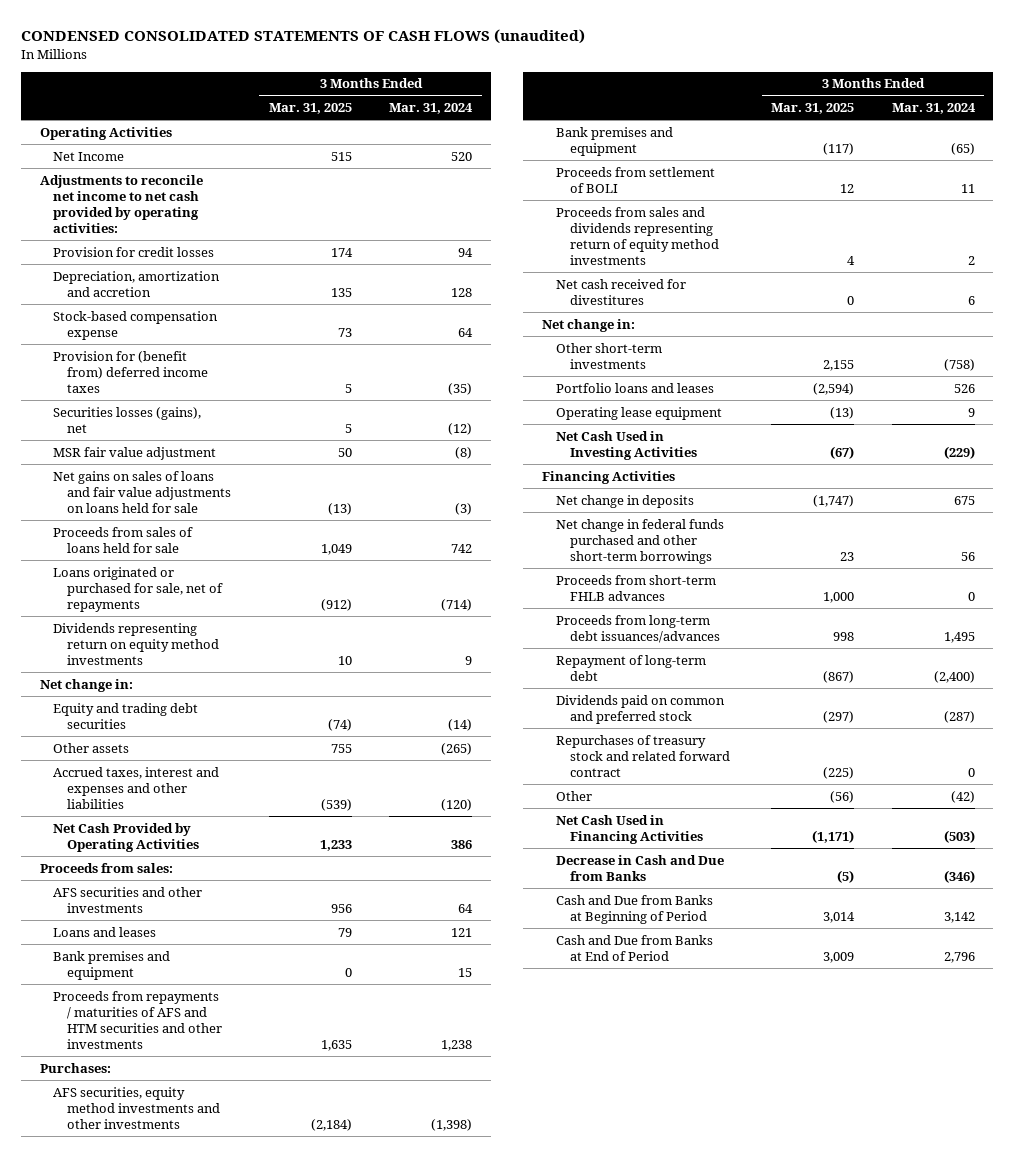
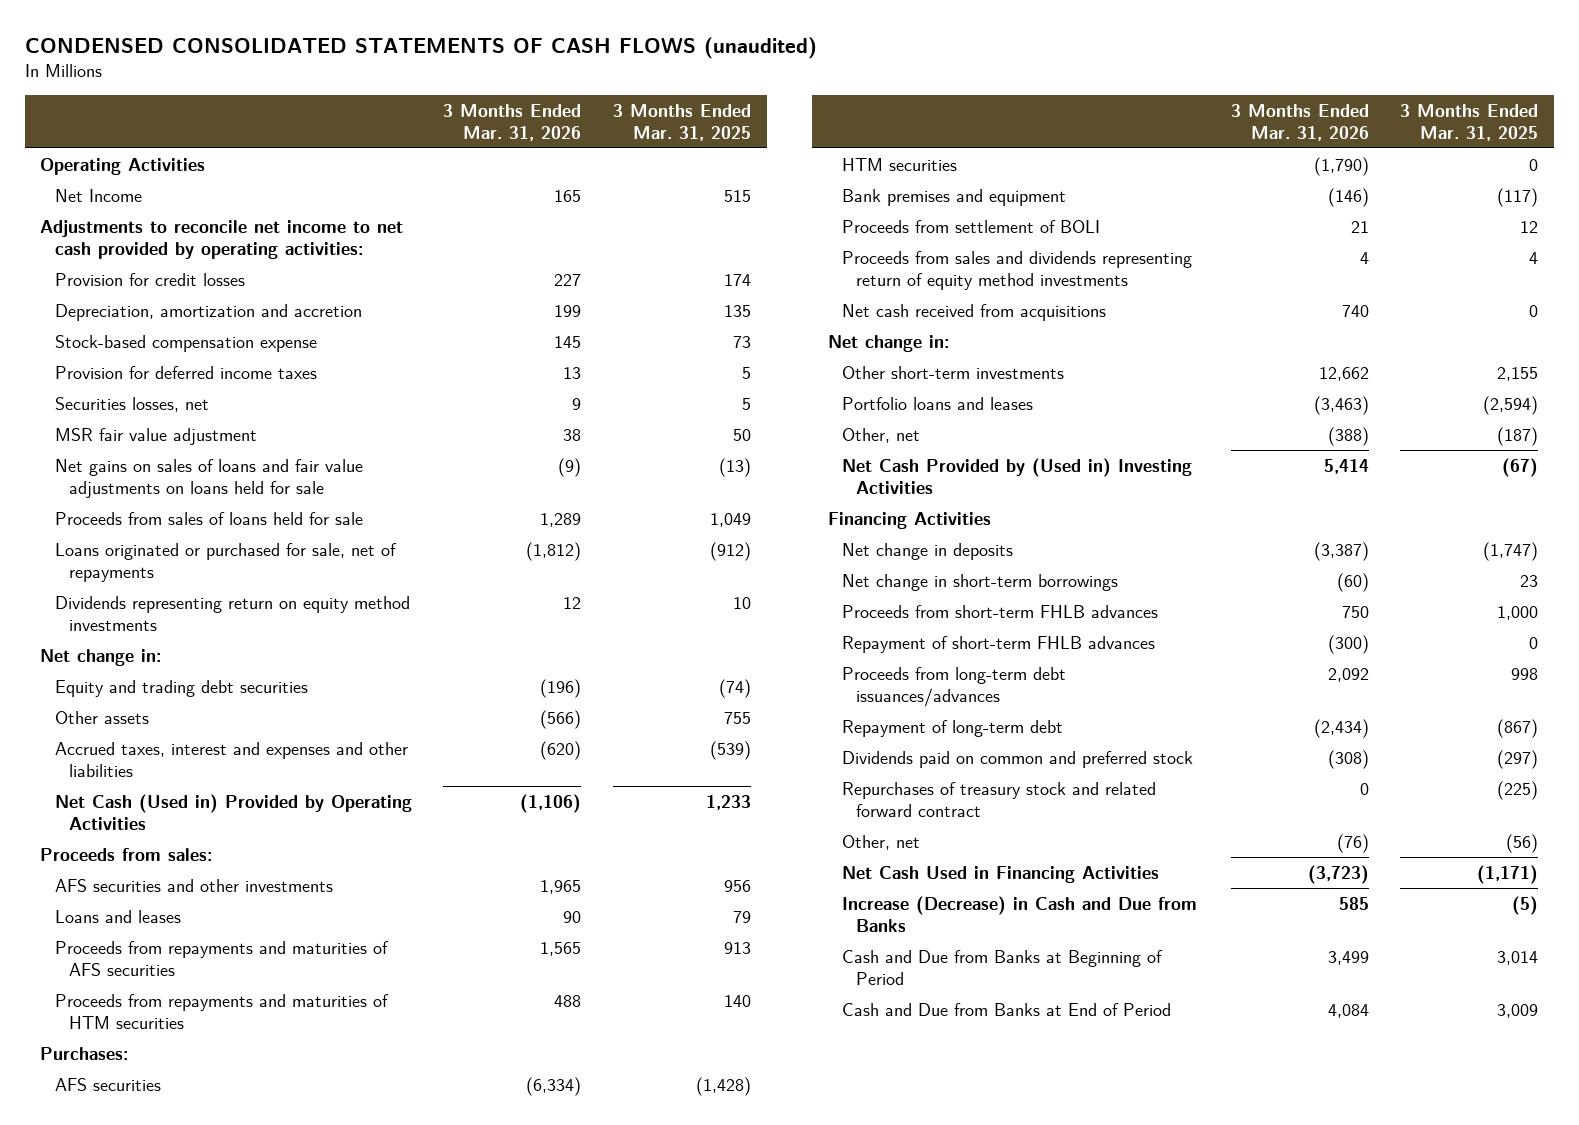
- | 3 Months Ended Mar. 31, 2025 | 3 Months Ended Mar. 31, 2024
+ | 3 Months Ended Mar. 31, 2026 | 3 Months Ended Mar. 31, 2025
- Provision for (benefit from) deferred income taxes | 5 | (35)
- Securities losses (gains), net | 5 | (12)
+ Provision for deferred income taxes | 13 | 5
+ Securities losses, net | 9 | 5
- Net Cash Provided by Operating Activities | 1,233 | 386
+ Net Cash (Used in) Provided by Operating Activities | (1,106) | 1,233
- Bank premises and equipment | 0 | 15
- Proceeds from repayments / maturities of AFS and HTM securities and other investments | 1,635 | 1,238
+ Proceeds from repayments and maturities of AFS securities | 1,565 | 913
+ Proceeds from repayments and maturities of HTM securities | 488 | 140
- AFS securities, equity method investments and other investments | (2,184) | (1,398)
+ AFS securities | (6,334) | (1,428)
+ HTM securities | (1,790) | 0
- Net cash received for divestitures | 0 | 6
+ Net cash received from acquisitions | 740 | 0
- Operating lease equipment | (13) | 9
- Net Cash Used in Investing Activities | (67) | (229)
+ Other, net | (388) | (187)
+ Net Cash Provided by (Used in) Investing Activities | 5,414 | (67)
- Net change in federal funds purchased and other short-term borrowings | 23 | 56
+ Net change in short-term borrowings | (60) | 23
+ Repayment of short-term FHLB advances | (300) | 0
- Other | (56) | (42)
+ Other, net | (76) | (56)
- Decrease in Cash and Due from Banks | (5) | (346)
+ Increase (Decrease) in Cash and Due from Banks | 585 | (5)

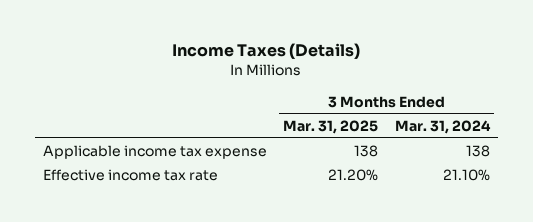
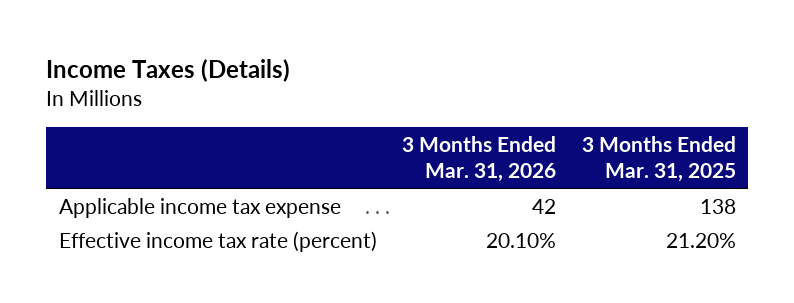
- | 3 Months Ended Mar. 31, 2025 | 3 Months Ended Mar. 31, 2024
+ | 3 Months Ended Mar. 31, 2026 | 3 Months Ended Mar. 31, 2025
- Effective income tax rate | 21.20% | 21.10%
+ Effective income tax rate (percent) | 20.10% | 21.20%

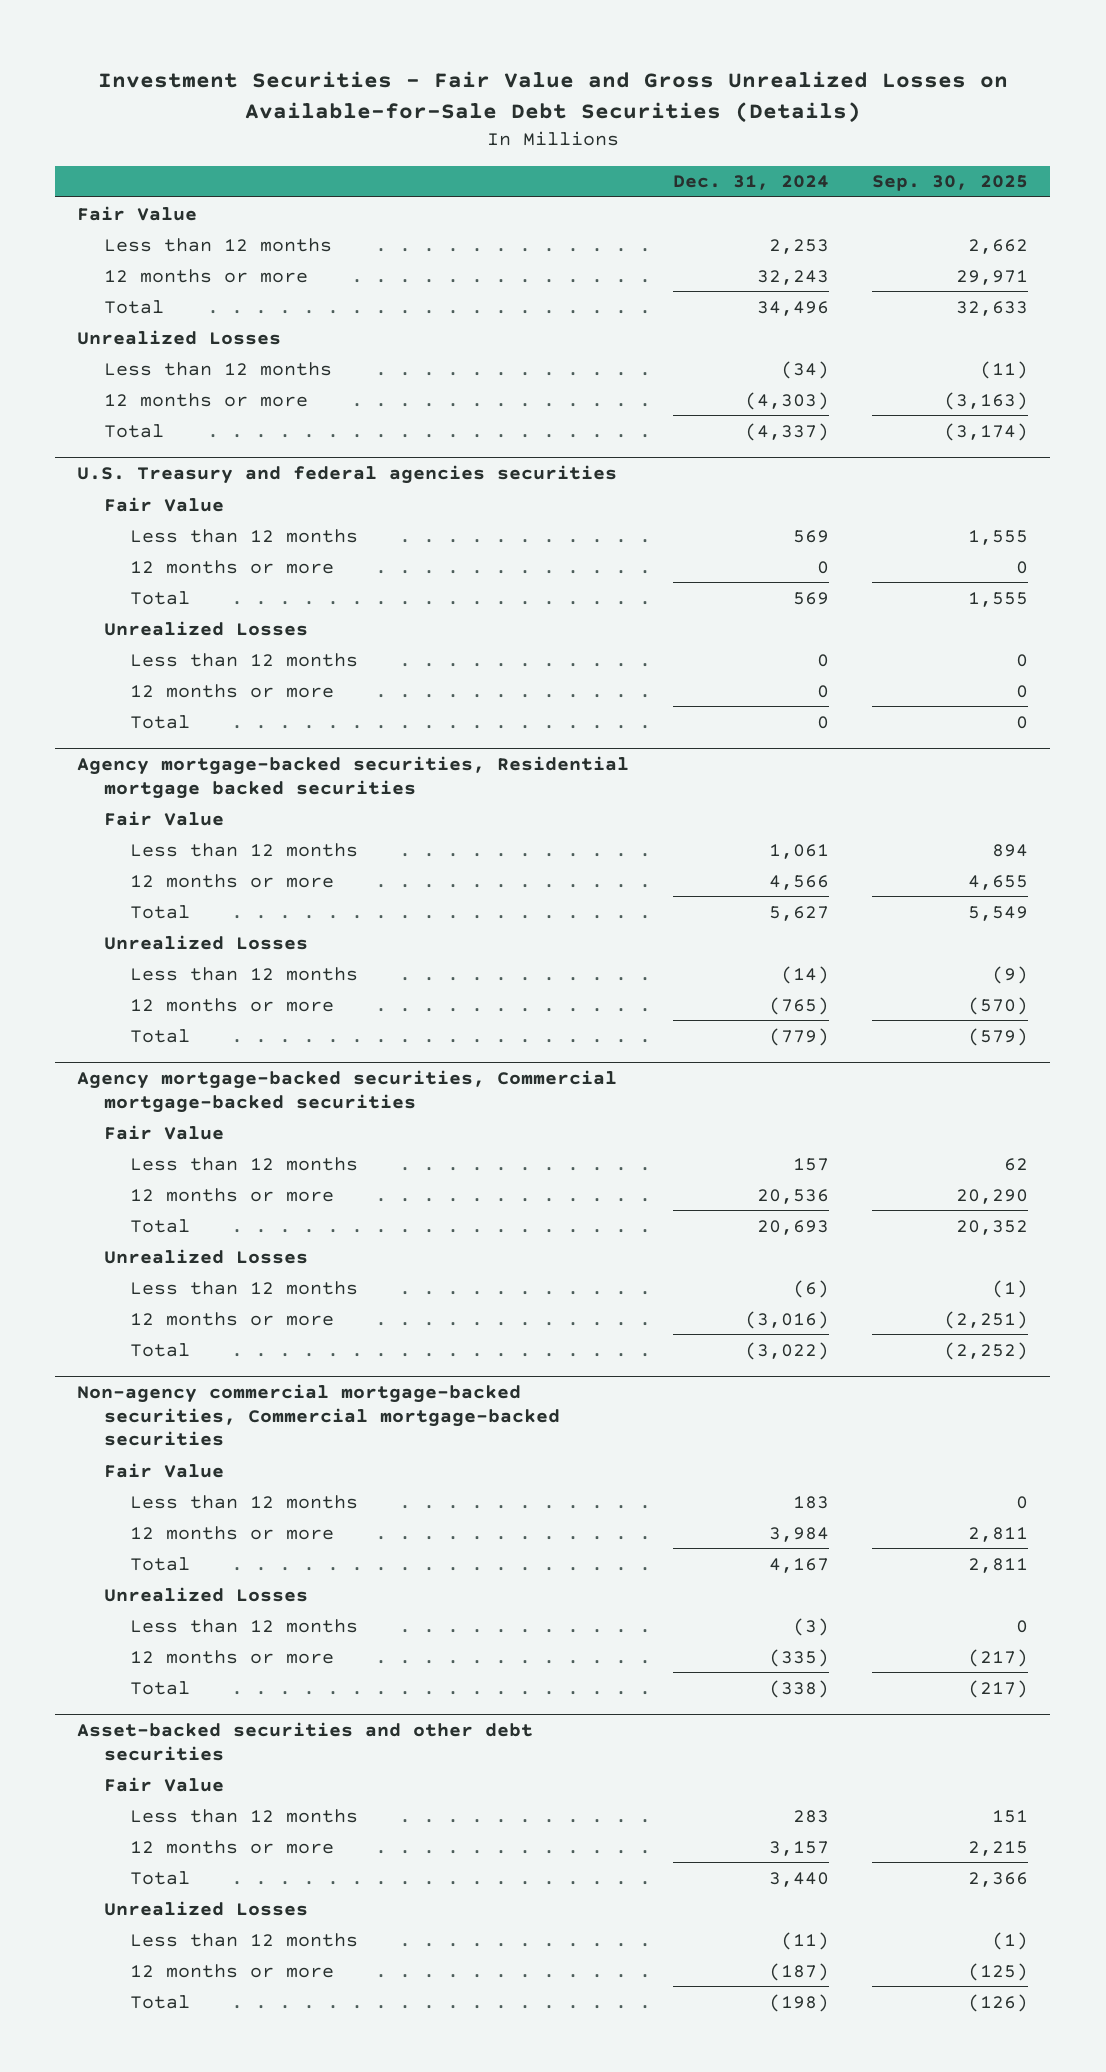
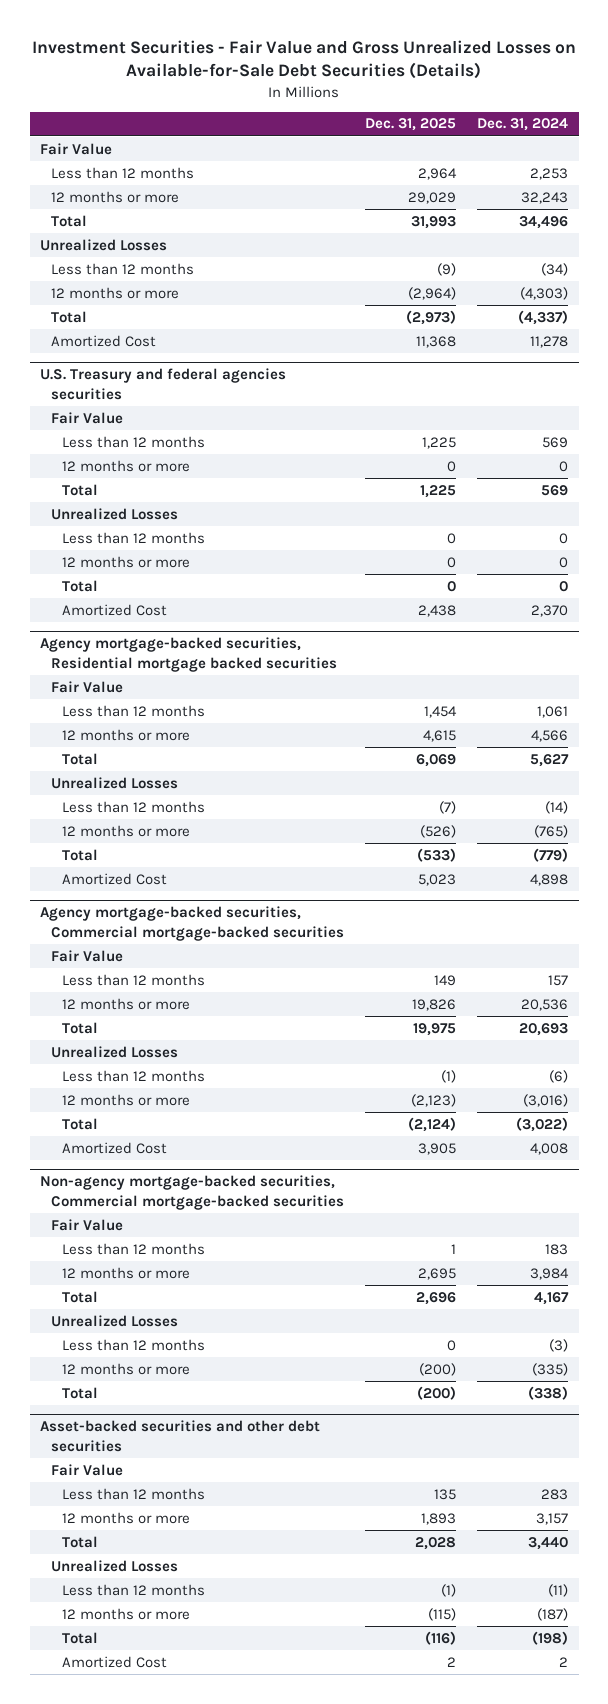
- | Dec. 31, 2024 | Sep. 30, 2025
+ | Dec. 31, 2025 | Dec. 31, 2024
+ Amortized Cost | 11,368 | 11,278
@ U.S. Treasury and federal agencies securities
+ Amortized Cost | 2,438 | 2,370
@ Agency mortgage-backed securities, Residential mortgage backed securities
+ Amortized Cost | 5,023 | 4,898
- Non-agency commercial mortgage-backed securities, Commercial mortgage-backed securities
@ Agency mortgage-backed securities, Commercial mortgage-backed securities
+ Amortized Cost | 3,905 | 4,008
+ Non-agency mortgage-backed securities, Commercial mortgage-backed securities
@ Asset-backed securities and other debt securities
+ Amortized Cost | 2 | 2

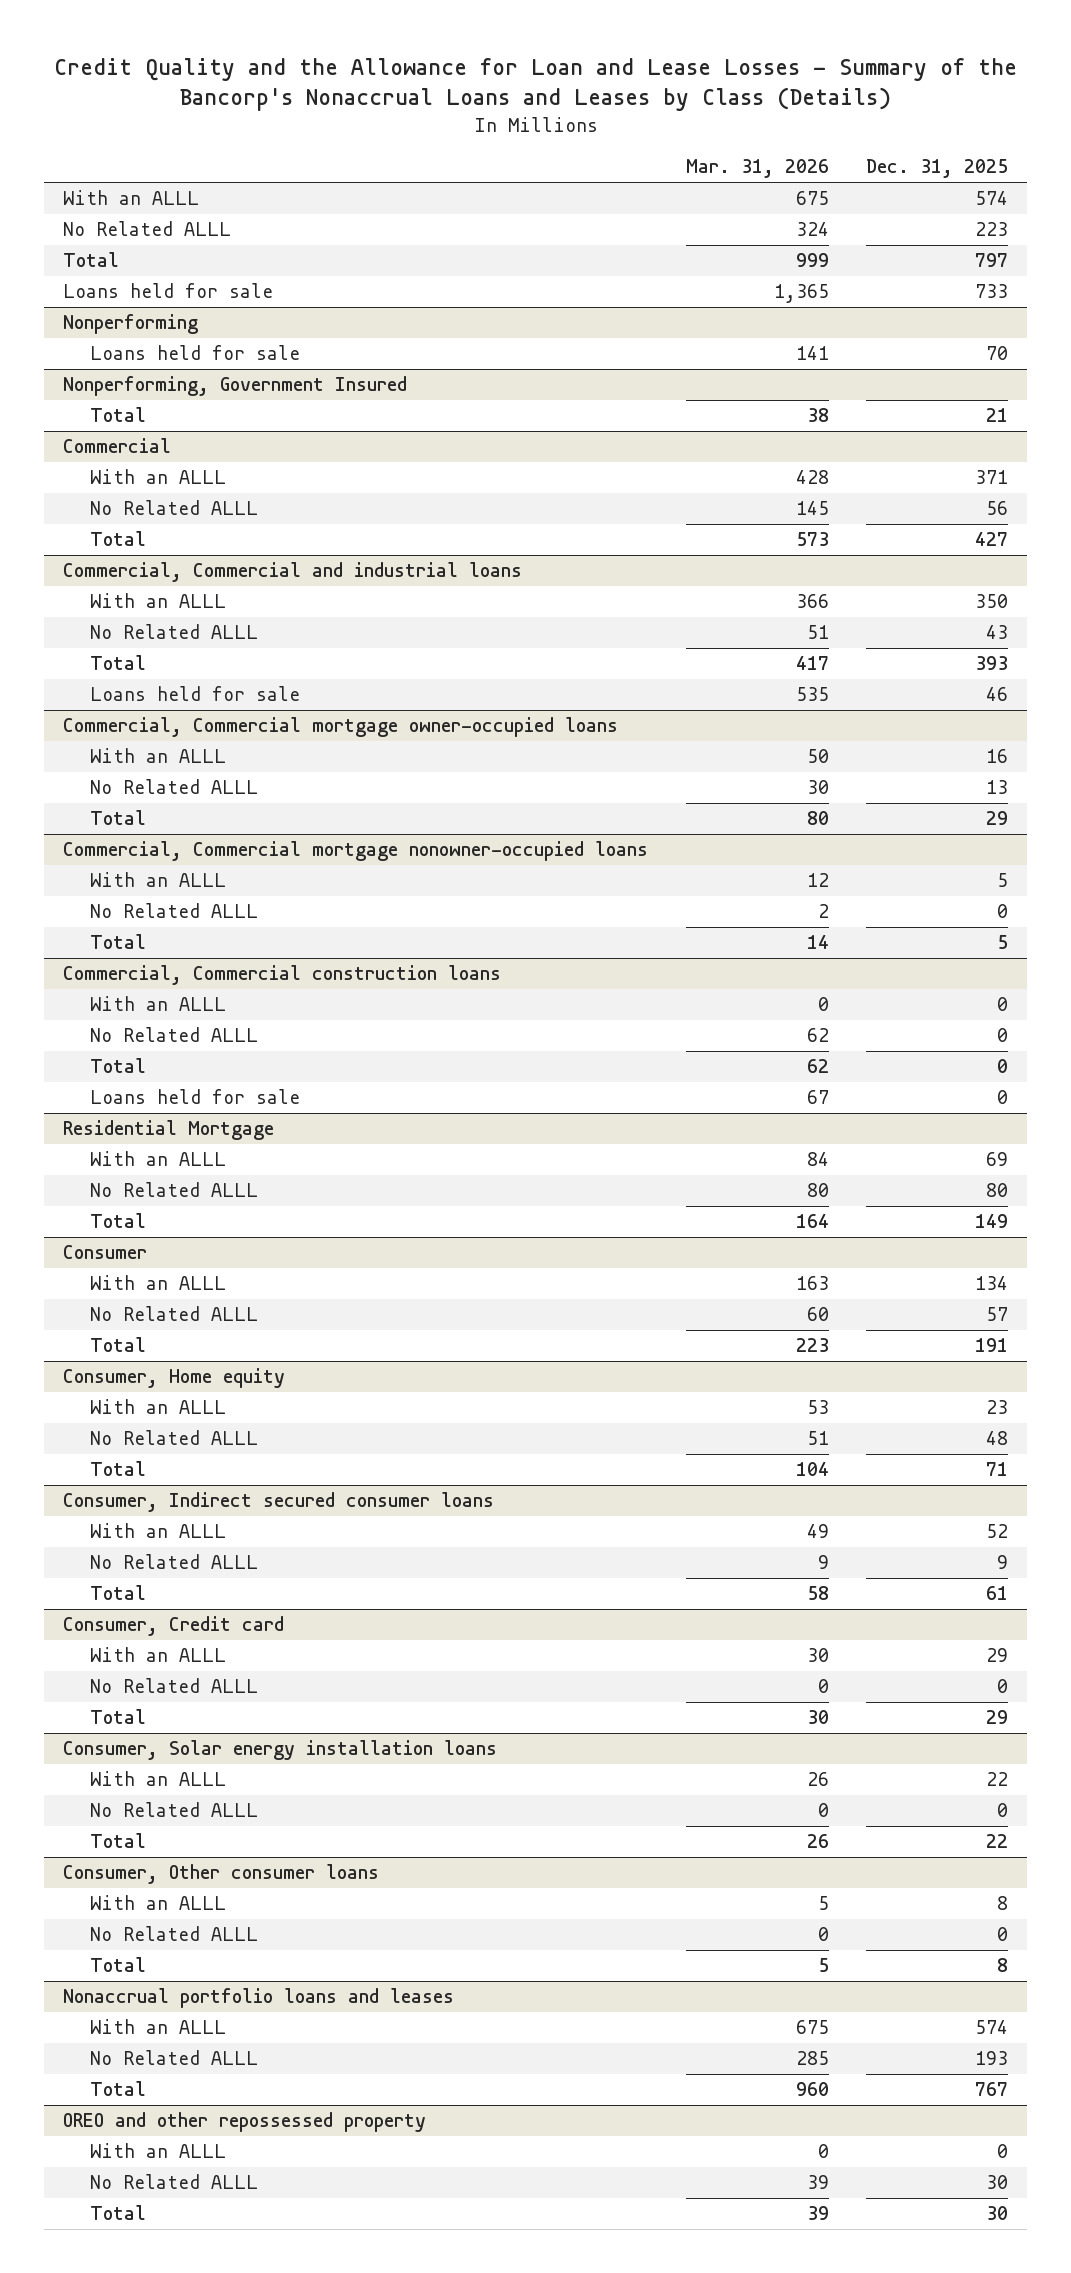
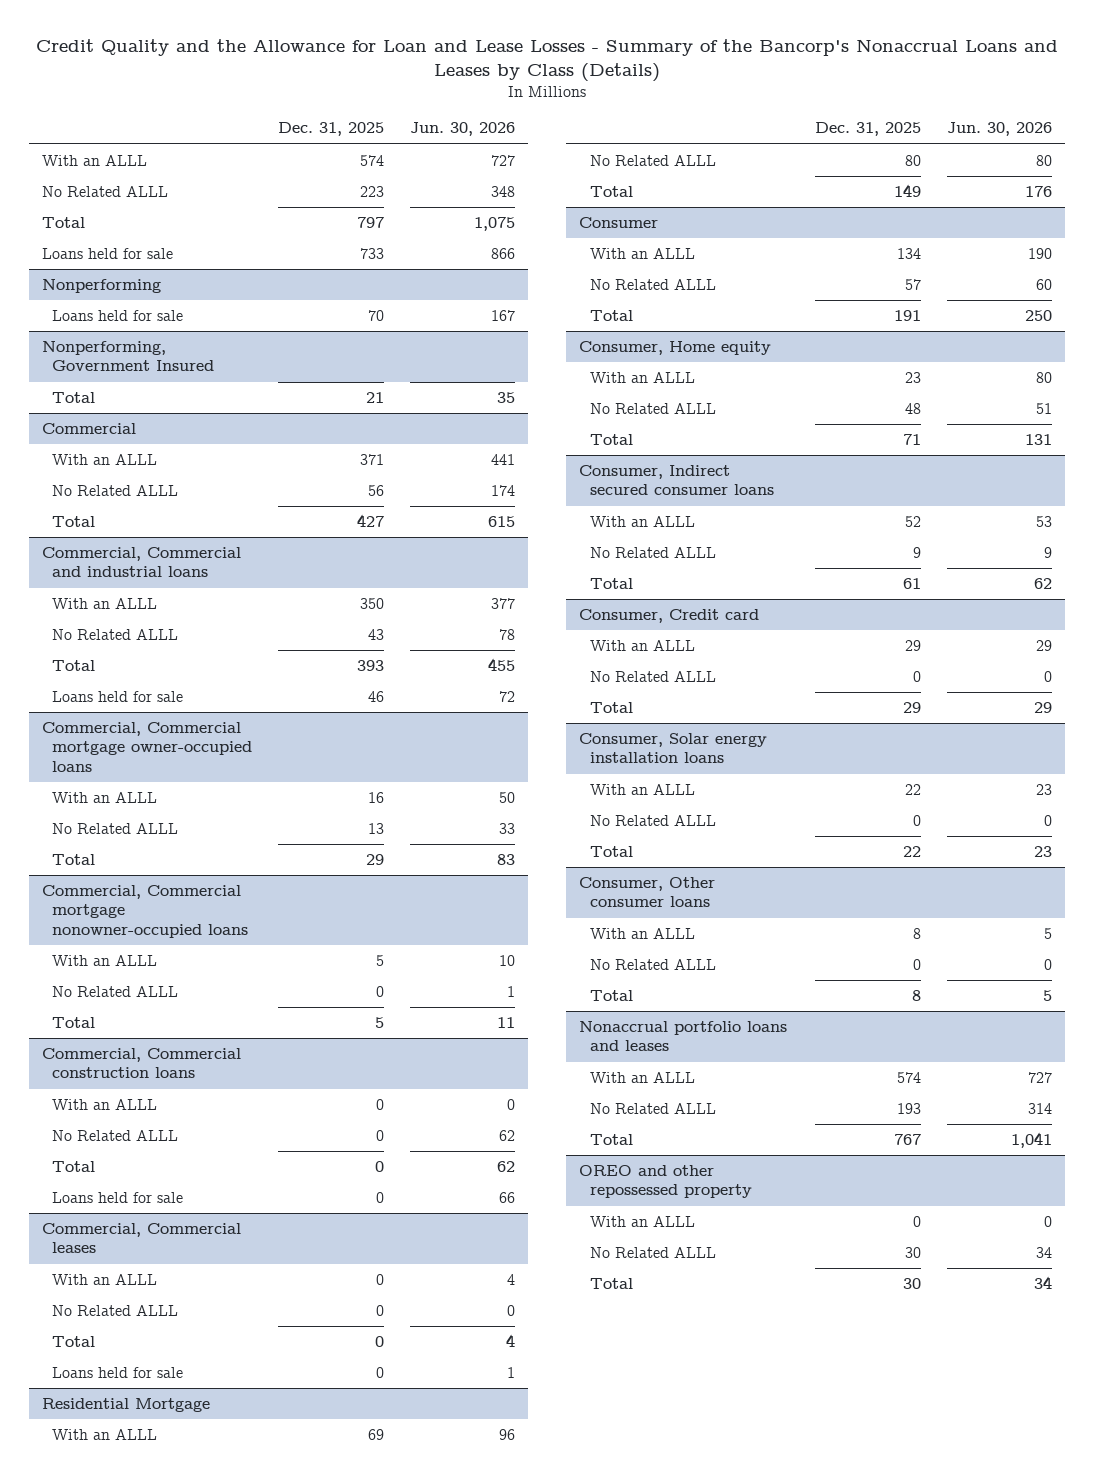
- | Mar. 31, 2026 | Dec. 31, 2025
+ | Dec. 31, 2025 | Jun. 30, 2026
+ Commercial, Commercial leases
+ With an ALLL | 0 | 4
+ No Related ALLL | 0 | 0
+ Total | 0 | 4
+ Loans held for sale | 0 | 1

